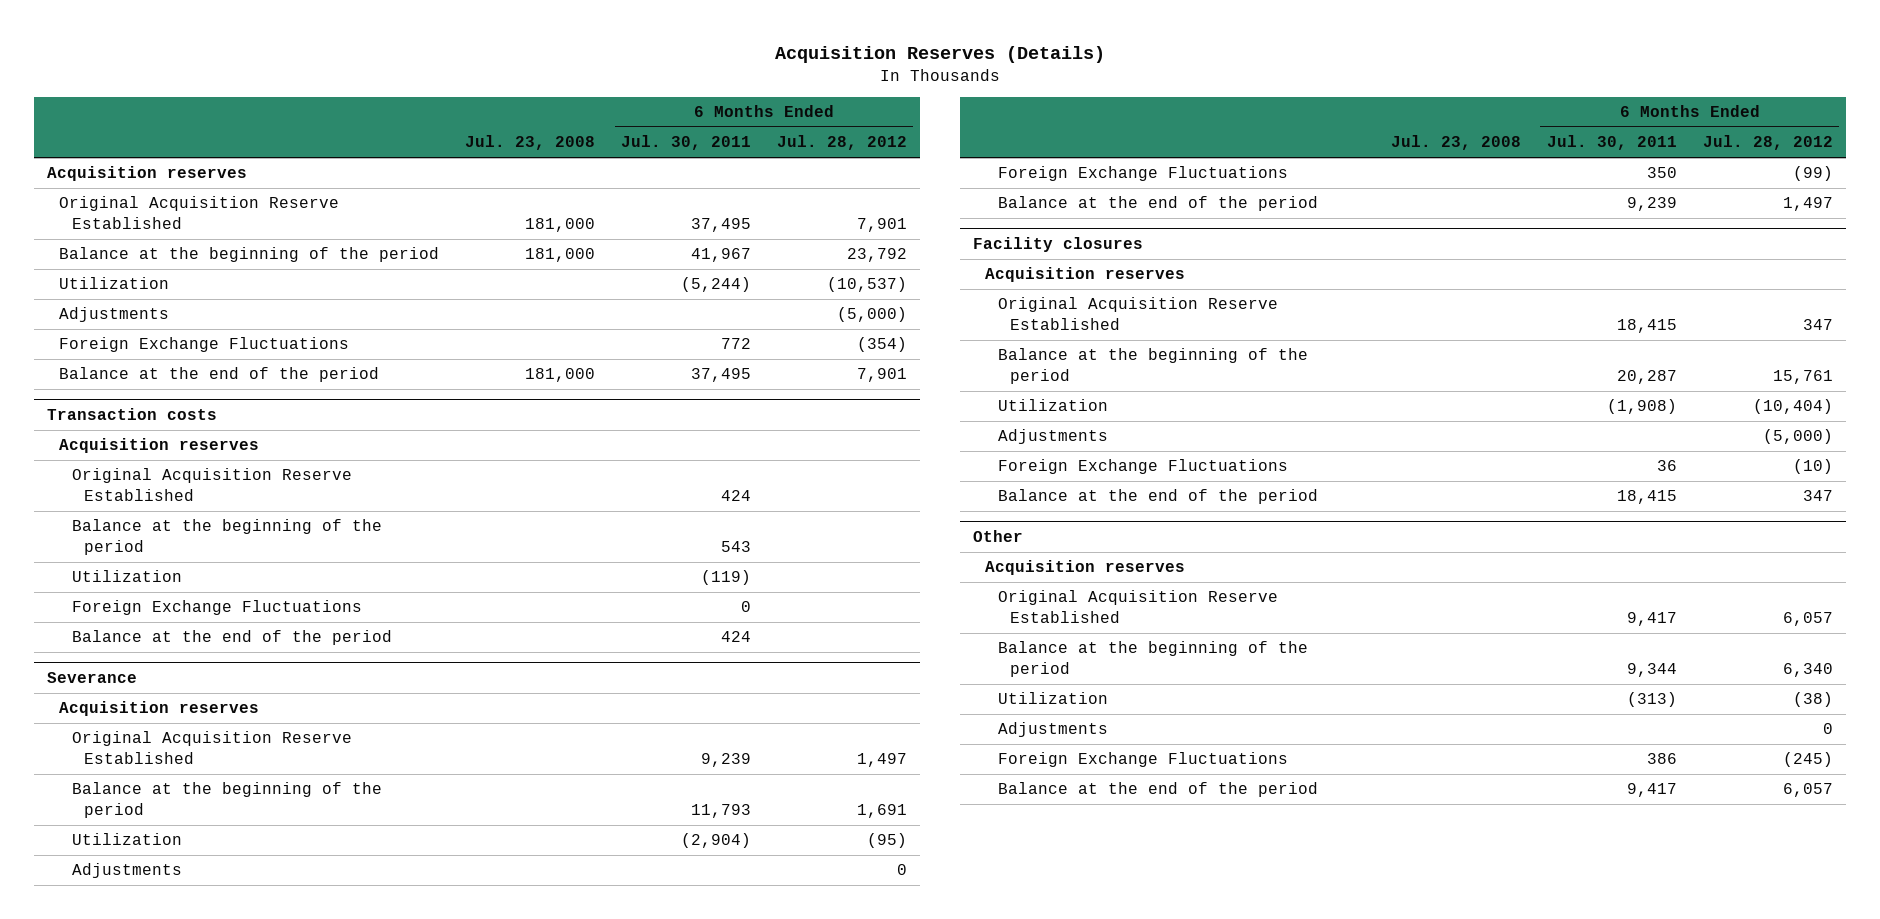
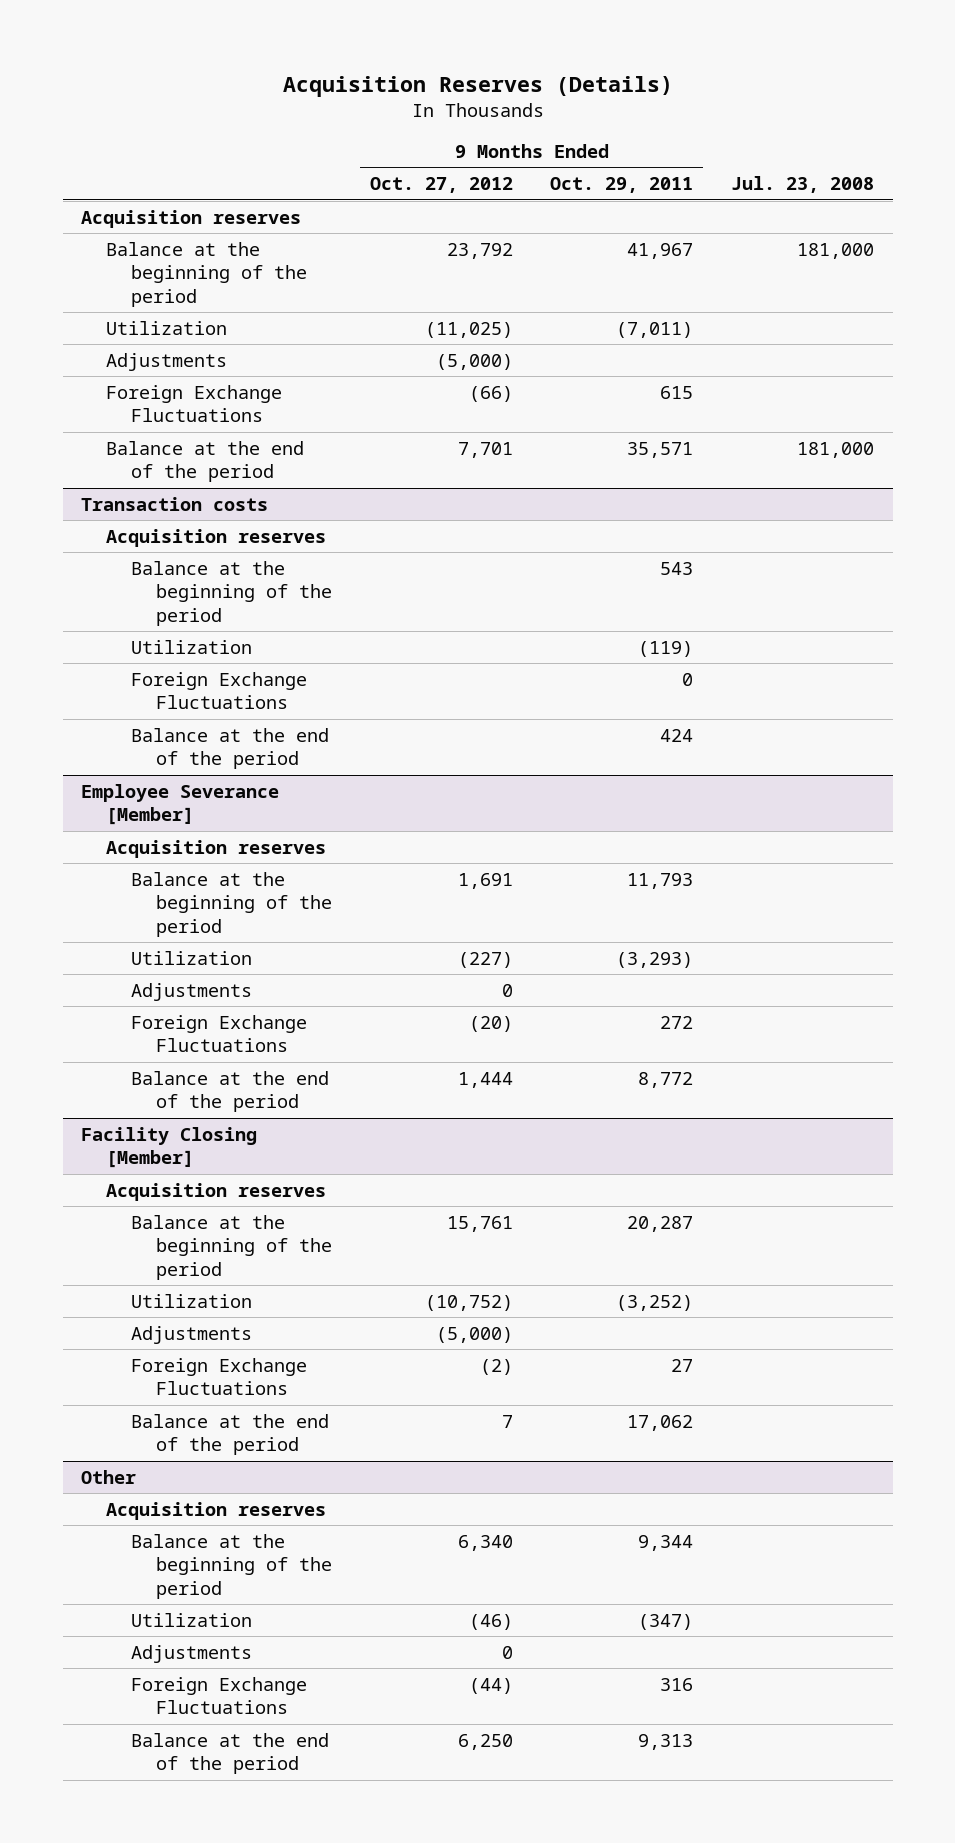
- | Jul. 23, 2008 | 6 Months Ended Jul. 30, 2011 | 6 Months Ended Jul. 28, 2012
+ | 9 Months Ended Oct. 27, 2012 | 9 Months Ended Oct. 29, 2011 | Jul. 23, 2008
- Original Acquisition Reserve Established | 181,000 | 37,495 | 7,901
@ Transaction costs
- Original Acquisition Reserve Established | | 424 |
- Severance
+ Employee Severance [Member]
- Original Acquisition Reserve Established | | 9,239 | 1,497
- Facility closures
- Acquisition reserves
- Original Acquisition Reserve Established | | 18,415 | 347
- Balance at the beginning of the period | | 20,287 | 15,761
- Utilization | | (1,908) | (10,404)
- Adjustments | | | (5,000)
- Foreign Exchange Fluctuations | | 36 | (10)
- Balance at the end of the period | | 18,415 | 347
+ Facility Closing [Member]
+ Acquisition reserves
+ Balance at the beginning of the period | 15,761 | 20,287 |
+ Utilization | (10,752) | (3,252) |
+ Adjustments | (5,000) | |
+ Foreign Exchange Fluctuations | (2) | 27 |
+ Balance at the end of the period | 7 | 17,062 |
@ Other
- Original Acquisition Reserve Established | | 9,417 | 6,057

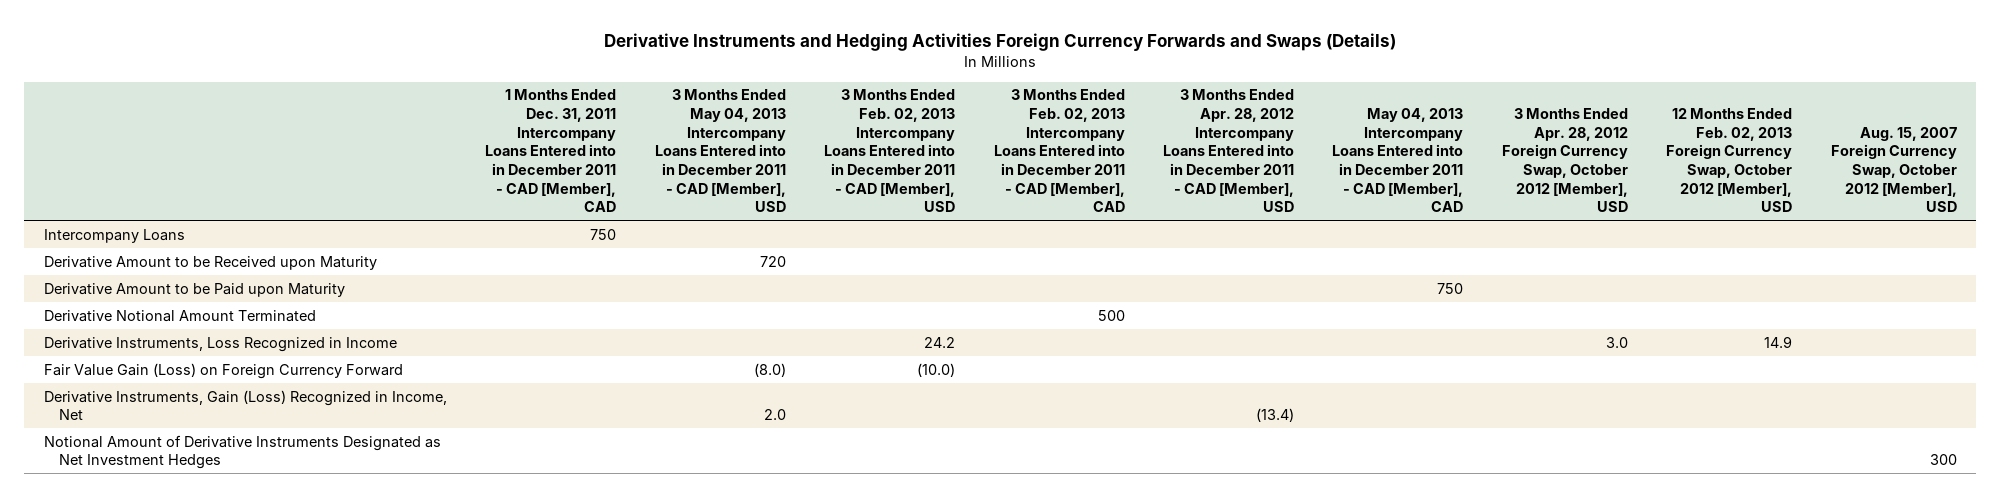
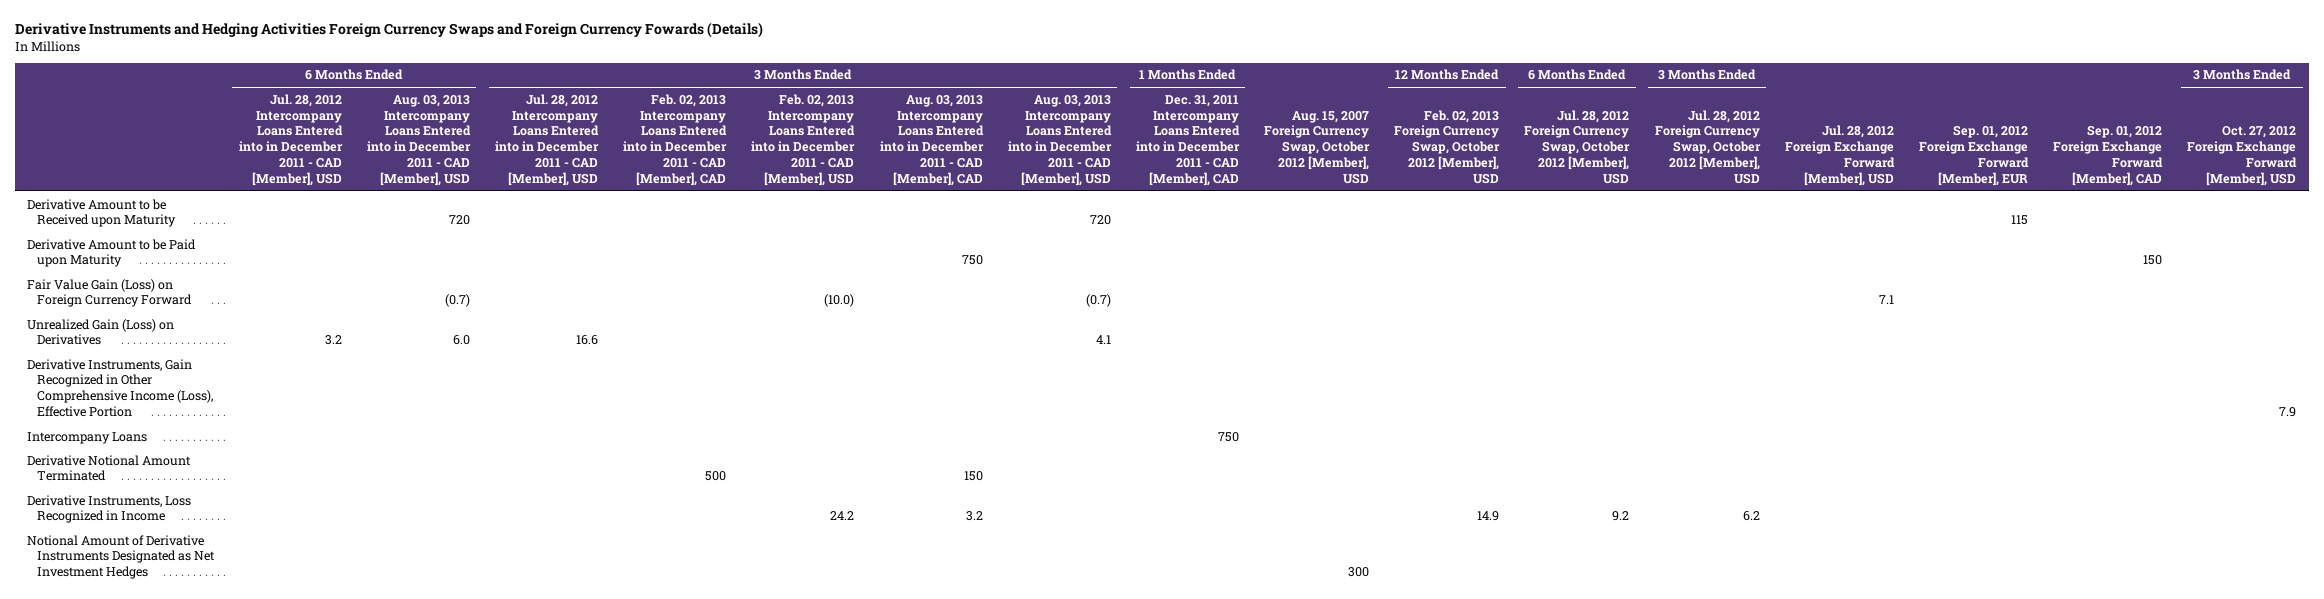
- Derivative Instruments and Hedging Activities Foreign Currency Forwards and Swaps (Details)
+ Derivative Instruments and Hedging Activities Foreign Currency Swaps and Foreign Currency Fowards (Details)
- | 1 Months Ended Dec. 31, 2011 Intercompany Loans Entered into in December 2011 - CAD [Member], CAD | 3 Months Ended May 04, 2013 Intercompany Loans Entered into in December 2011 - CAD [Member], USD | 3 Months Ended Feb. 02, 2013 Intercompany Loans Entered into in December 2011 - CAD [Member], USD | 3 Months Ended Feb. 02, 2013 Intercompany Loans Entered into in December 2011 - CAD [Member], CAD | 3 Months Ended Apr. 28, 2012 Intercompany Loans Entered into in December 2011 - CAD [Member], USD | May 04, 2013 Intercompany Loans Entered into in December 2011 - CAD [Member], CAD | 3 Months Ended Apr. 28, 2012 Foreign Currency Swap, October 2012 [Member], USD | 12 Months Ended Feb. 02, 2013 Foreign Currency Swap, October 2012 [Member], USD | Aug. 15, 2007 Foreign Currency Swap, October 2012 [Member], USD
+ | 6 Months Ended Jul. 28, 2012 Intercompany Loans Entered into in December 2011 - CAD [Member], USD | 6 Months Ended Aug. 03, 2013 Intercompany Loans Entered into in December 2011 - CAD [Member], USD | 3 Months Ended Jul. 28, 2012 Intercompany Loans Entered into in December 2011 - CAD [Member], USD | 3 Months Ended Feb. 02, 2013 Intercompany Loans Entered into in December 2011 - CAD [Member], CAD | 3 Months Ended Feb. 02, 2013 Intercompany Loans Entered into in December 2011 - CAD [Member], USD | 3 Months Ended Aug. 03, 2013 Intercompany Loans Entered into in December 2011 - CAD [Member], CAD | 3 Months Ended Aug. 03, 2013 Intercompany Loans Entered into in December 2011 - CAD [Member], USD | 1 Months Ended Dec. 31, 2011 Intercompany Loans Entered into in December 2011 - CAD [Member], CAD | Aug. 15, 2007 Foreign Currency Swap, October 2012 [Member], USD | 12 Months Ended Feb. 02, 2013 Foreign Currency Swap, October 2012 [Member], USD | 6 Months Ended Jul. 28, 2012 Foreign Currency Swap, October 2012 [Member], USD | 3 Months Ended Jul. 28, 2012 Foreign Currency Swap, October 2012 [Member], USD | Jul. 28, 2012 Foreign Exchange Forward [Member], USD | Sep. 01, 2012 Foreign Exchange Forward [Member], EUR | Sep. 01, 2012 Foreign Exchange Forward [Member], CAD | 3 Months Ended Oct. 27, 2012 Foreign Exchange Forward [Member], USD
moved up: Fair Value Gain (Loss) on Foreign Currency Forward | | (0.7) | | | (10.0) | | (0.7) | | | | | | 7.1 | | |
+ Unrealized Gain (Loss) on Derivatives | 3.2 | 6.0 | 16.6 | | | | 4.1 | | | | | | | | |
+ Derivative Instruments, Gain Recognized in Other Comprehensive Income (Loss), Effective Portion | | | | | | | | | | | | | | | | 7.9
moved down: Intercompany Loans | | | | | | | | 750 | | | | | | | |
- Derivative Instruments, Gain (Loss) Recognized in Income, Net | | 2.0 | | | (13.4) | | | |

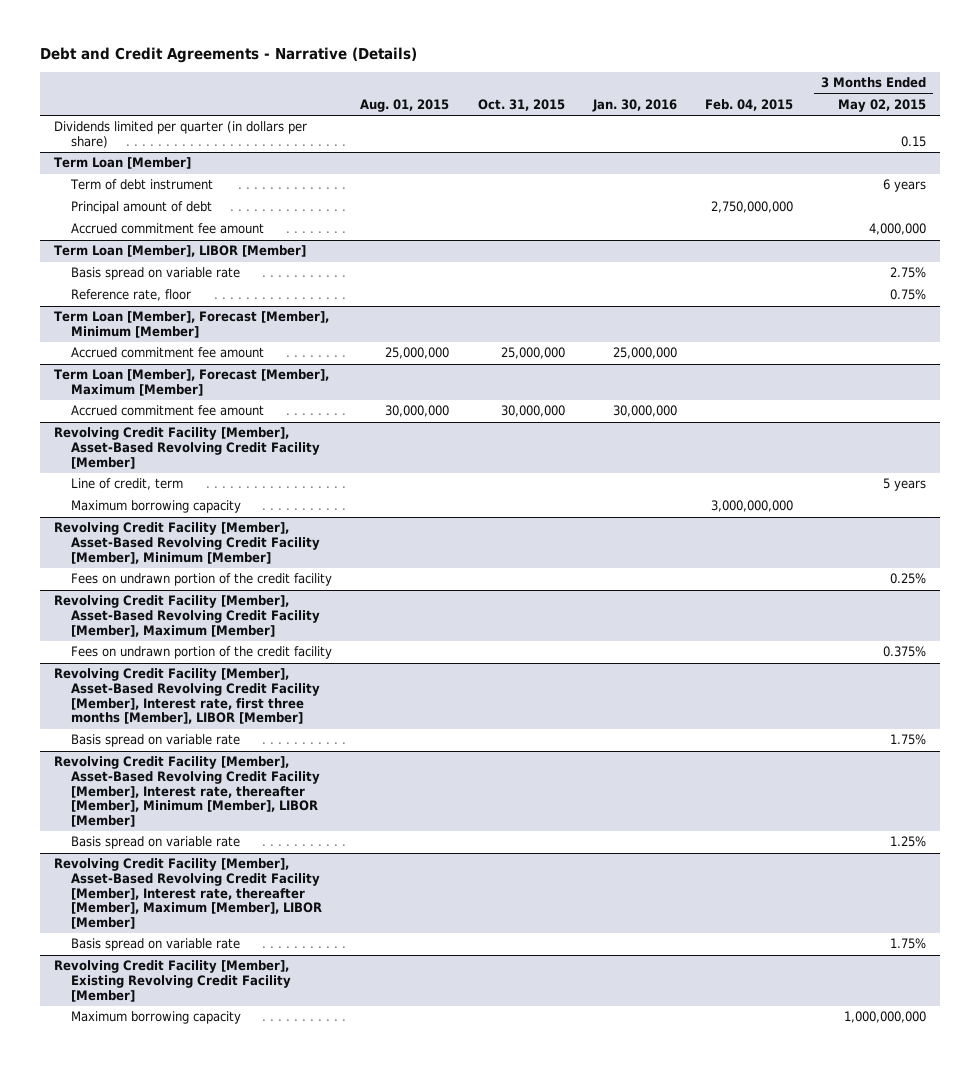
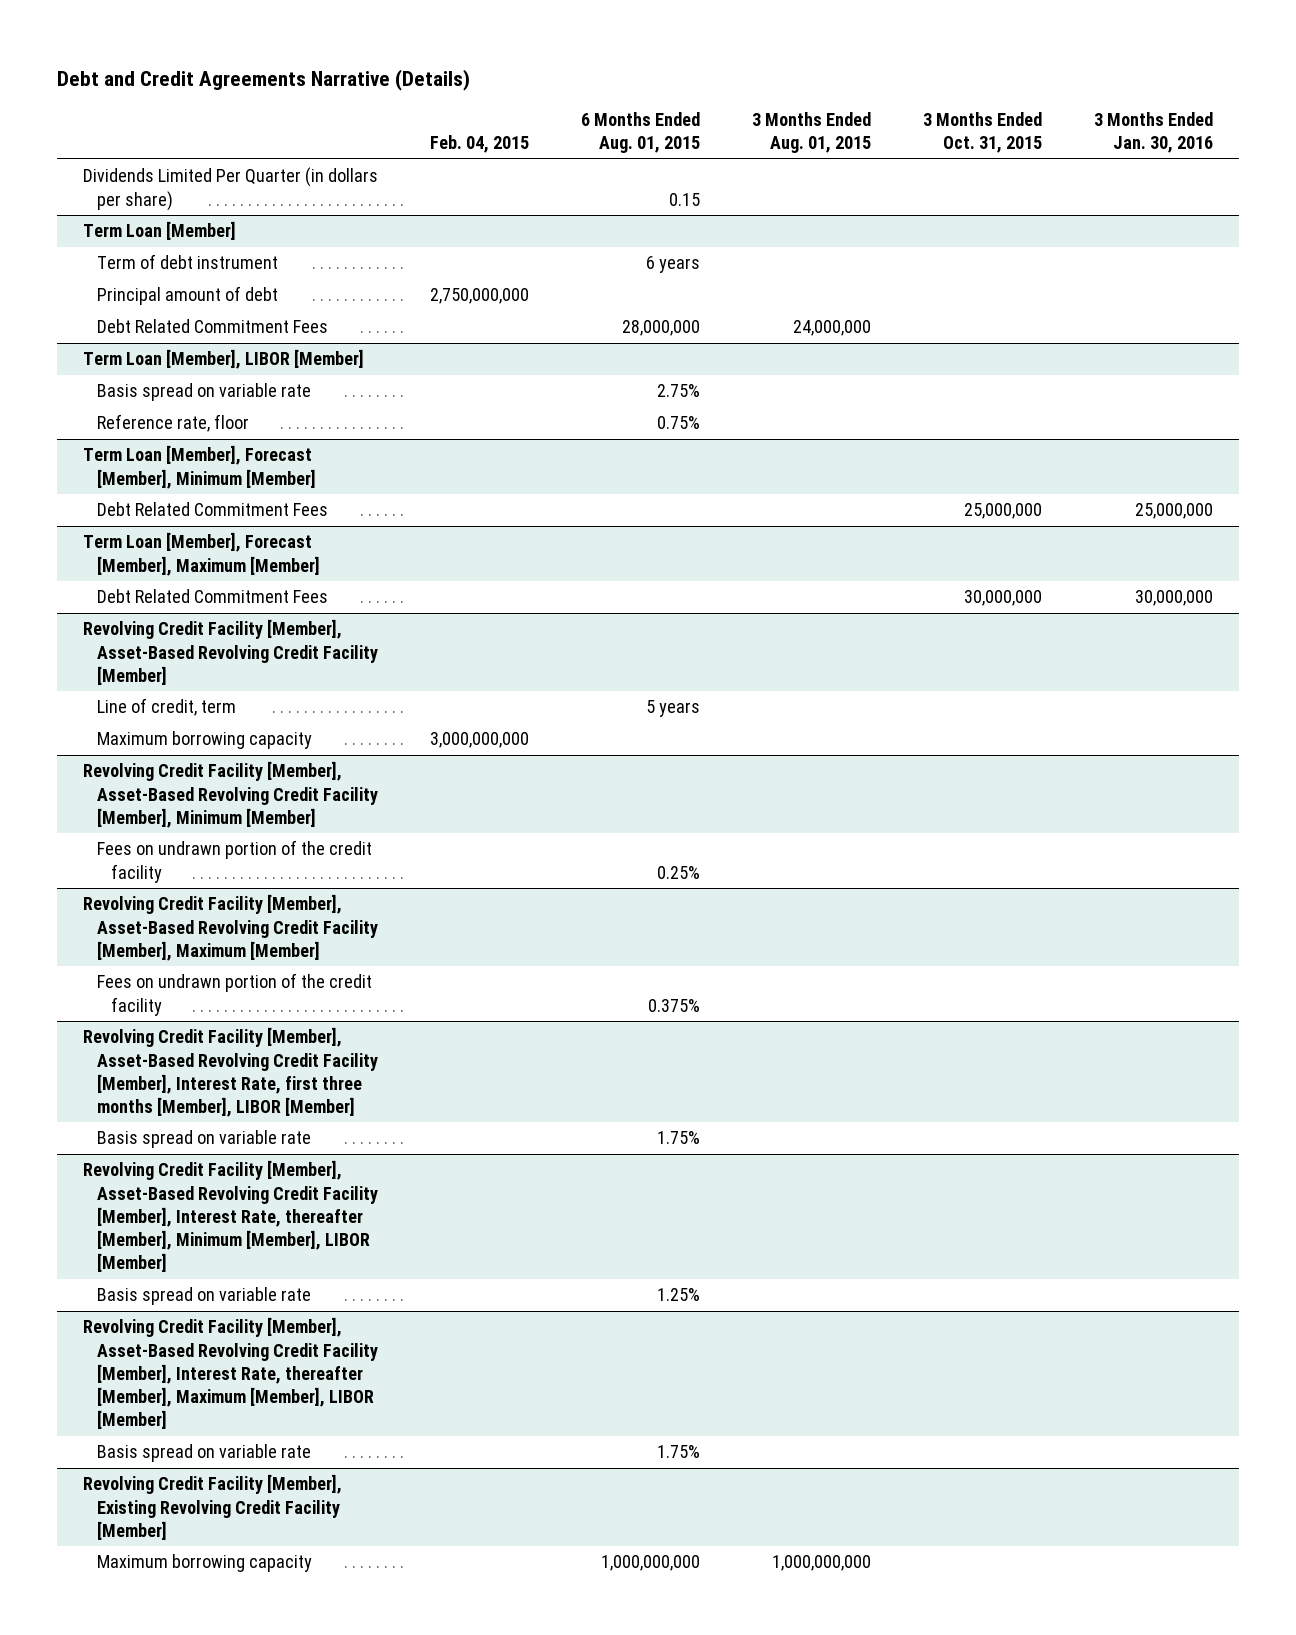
- Debt and Credit Agreements - Narrative (Details)
+ Debt and Credit Agreements Narrative (Details)
- | Aug. 01, 2015 | Oct. 31, 2015 | Jan. 30, 2016 | Feb. 04, 2015 | 3 Months Ended May 02, 2015
+ | Feb. 04, 2015 | 6 Months Ended Aug. 01, 2015 | 3 Months Ended Aug. 01, 2015 | 3 Months Ended Oct. 31, 2015 | 3 Months Ended Jan. 30, 2016
- Dividends limited per quarter (in dollars per share) | | | | | 0.15
+ Dividends Limited Per Quarter (in dollars per share) | | 0.15 | | |
@ Term Loan [Member]
- Accrued commitment fee amount | | | | | 4,000,000
+ Debt Related Commitment Fees | | 28,000,000 | 24,000,000 | |
@ Term Loan [Member], Forecast [Member], Minimum [Member]
- Accrued commitment fee amount | 25,000,000 | 25,000,000 | 25,000,000 | |
+ Debt Related Commitment Fees | | | | 25,000,000 | 25,000,000
@ Term Loan [Member], Forecast [Member], Maximum [Member]
- Accrued commitment fee amount | 30,000,000 | 30,000,000 | 30,000,000 | |
+ Debt Related Commitment Fees | | | | 30,000,000 | 30,000,000
- Revolving Credit Facility [Member], Asset-Based Revolving Credit Facility [Member], Interest rate, first three months [Member], LIBOR [Member]
+ Revolving Credit Facility [Member], Asset-Based Revolving Credit Facility [Member], Interest Rate, first three months [Member], LIBOR [Member]
- Revolving Credit Facility [Member], Asset-Based Revolving Credit Facility [Member], Interest rate, thereafter [Member], Minimum [Member], LIBOR [Member]
+ Revolving Credit Facility [Member], Asset-Based Revolving Credit Facility [Member], Interest Rate, thereafter [Member], Minimum [Member], LIBOR [Member]
- Revolving Credit Facility [Member], Asset-Based Revolving Credit Facility [Member], Interest rate, thereafter [Member], Maximum [Member], LIBOR [Member]
+ Revolving Credit Facility [Member], Asset-Based Revolving Credit Facility [Member], Interest Rate, thereafter [Member], Maximum [Member], LIBOR [Member]

